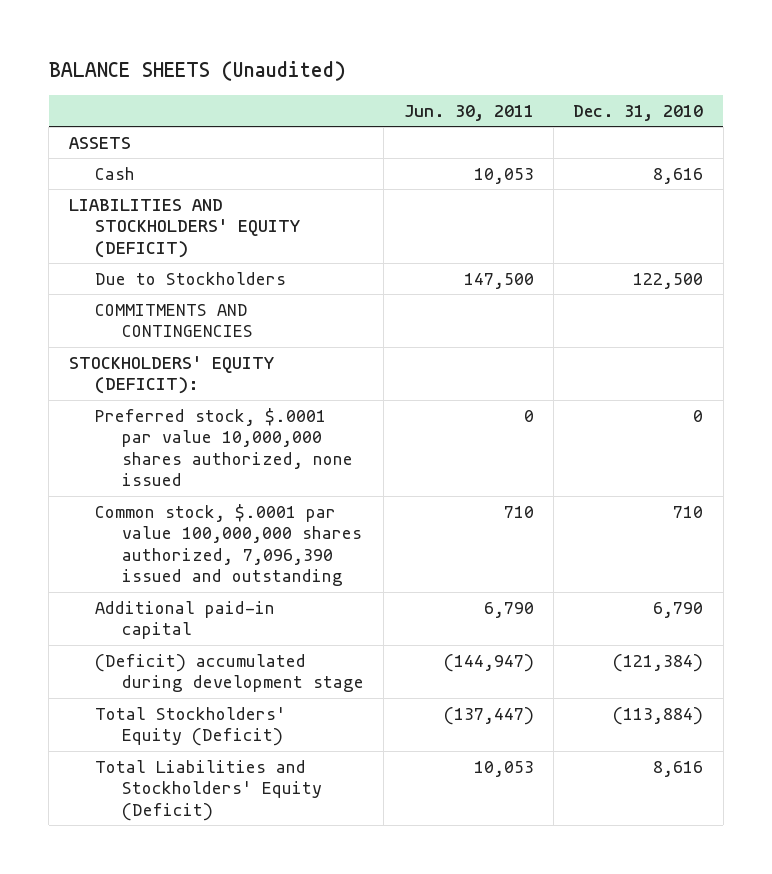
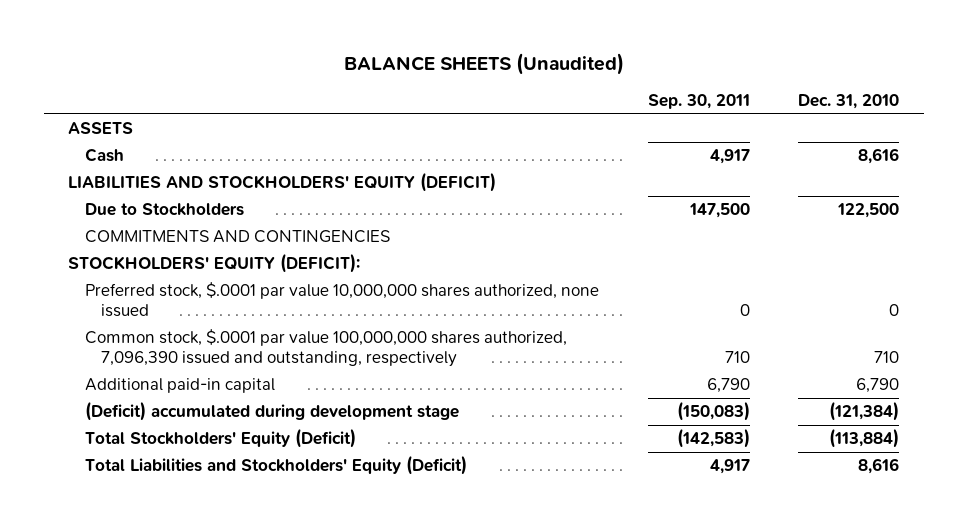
- | Jun. 30, 2011 | Dec. 31, 2010
+ | Sep. 30, 2011 | Dec. 31, 2010
- Common stock, $.0001 par value 100,000,000 shares authorized, 7,096,390 issued and outstanding | 710 | 710
+ Common stock, $.0001 par value 100,000,000 shares authorized, 7,096,390 issued and outstanding, respectively | 710 | 710

